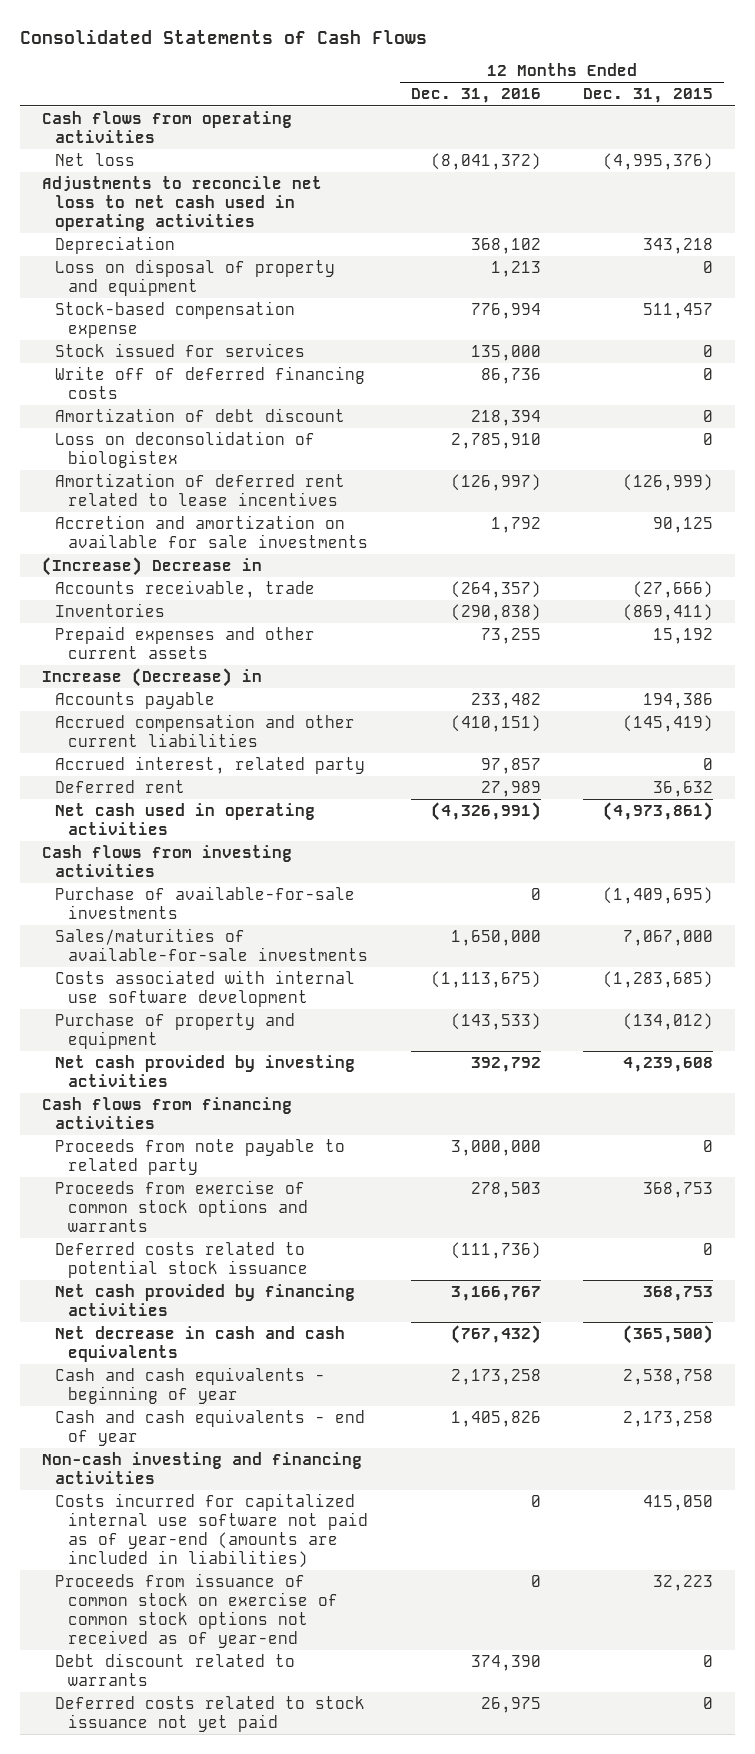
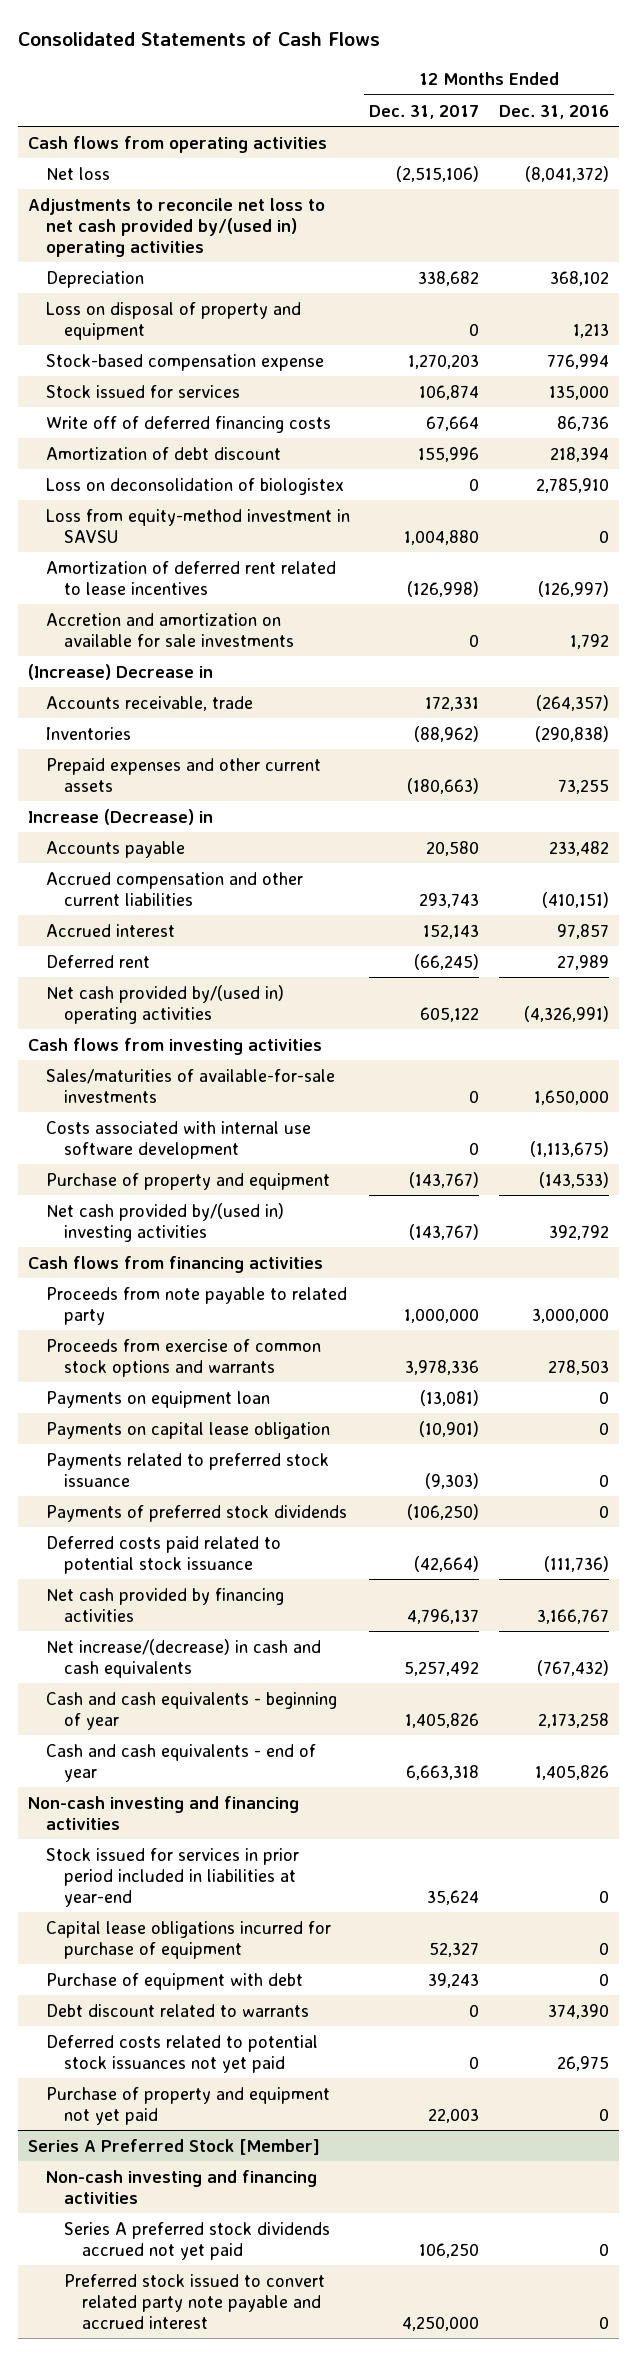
- | 12 Months Ended Dec. 31, 2016 | 12 Months Ended Dec. 31, 2015
+ | 12 Months Ended Dec. 31, 2017 | 12 Months Ended Dec. 31, 2016
- Adjustments to reconcile net loss to net cash used in operating activities
+ Adjustments to reconcile net loss to net cash provided by/(used in) operating activities
+ Loss from equity-method investment in SAVSU | 1,004,880 | 0
- Accrued interest, related party | 97,857 | 0
+ Accrued interest | 152,143 | 97,857
- Net cash used in operating activities | (4,326,991) | (4,973,861)
+ Net cash provided by/(used in) operating activities | 605,122 | (4,326,991)
- Purchase of available-for-sale investments | 0 | (1,409,695)
- Net cash provided by investing activities | 392,792 | 4,239,608
+ Net cash provided by/(used in) investing activities | (143,767) | 392,792
- Deferred costs related to potential stock issuance | (111,736) | 0
+ Payments on equipment loan | (13,081) | 0
+ Payments on capital lease obligation | (10,901) | 0
+ Payments related to preferred stock issuance | (9,303) | 0
+ Payments of preferred stock dividends | (106,250) | 0
+ Deferred costs paid related to potential stock issuance | (42,664) | (111,736)
- Net decrease in cash and cash equivalents | (767,432) | (365,500)
+ Net increase/(decrease) in cash and cash equivalents | 5,257,492 | (767,432)
- Costs incurred for capitalized internal use software not paid as of year-end (amounts are included in liabilities) | 0 | 415,050
- Proceeds from issuance of common stock on exercise of common stock options not received as of year-end | 0 | 32,223
+ Stock issued for services in prior period included in liabilities at year-end | 35,624 | 0
+ Capital lease obligations incurred for purchase of equipment | 52,327 | 0
+ Purchase of equipment with debt | 39,243 | 0
- Deferred costs related to stock issuance not yet paid | 26,975 | 0
+ Deferred costs related to potential stock issuances not yet paid | 0 | 26,975
+ Purchase of property and equipment not yet paid | 22,003 | 0
+ Series A Preferred Stock [Member]
+ Non-cash investing and financing activities
+ Series A preferred stock dividends accrued not yet paid | 106,250 | 0
+ Preferred stock issued to convert related party note payable and accrued interest | 4,250,000 | 0

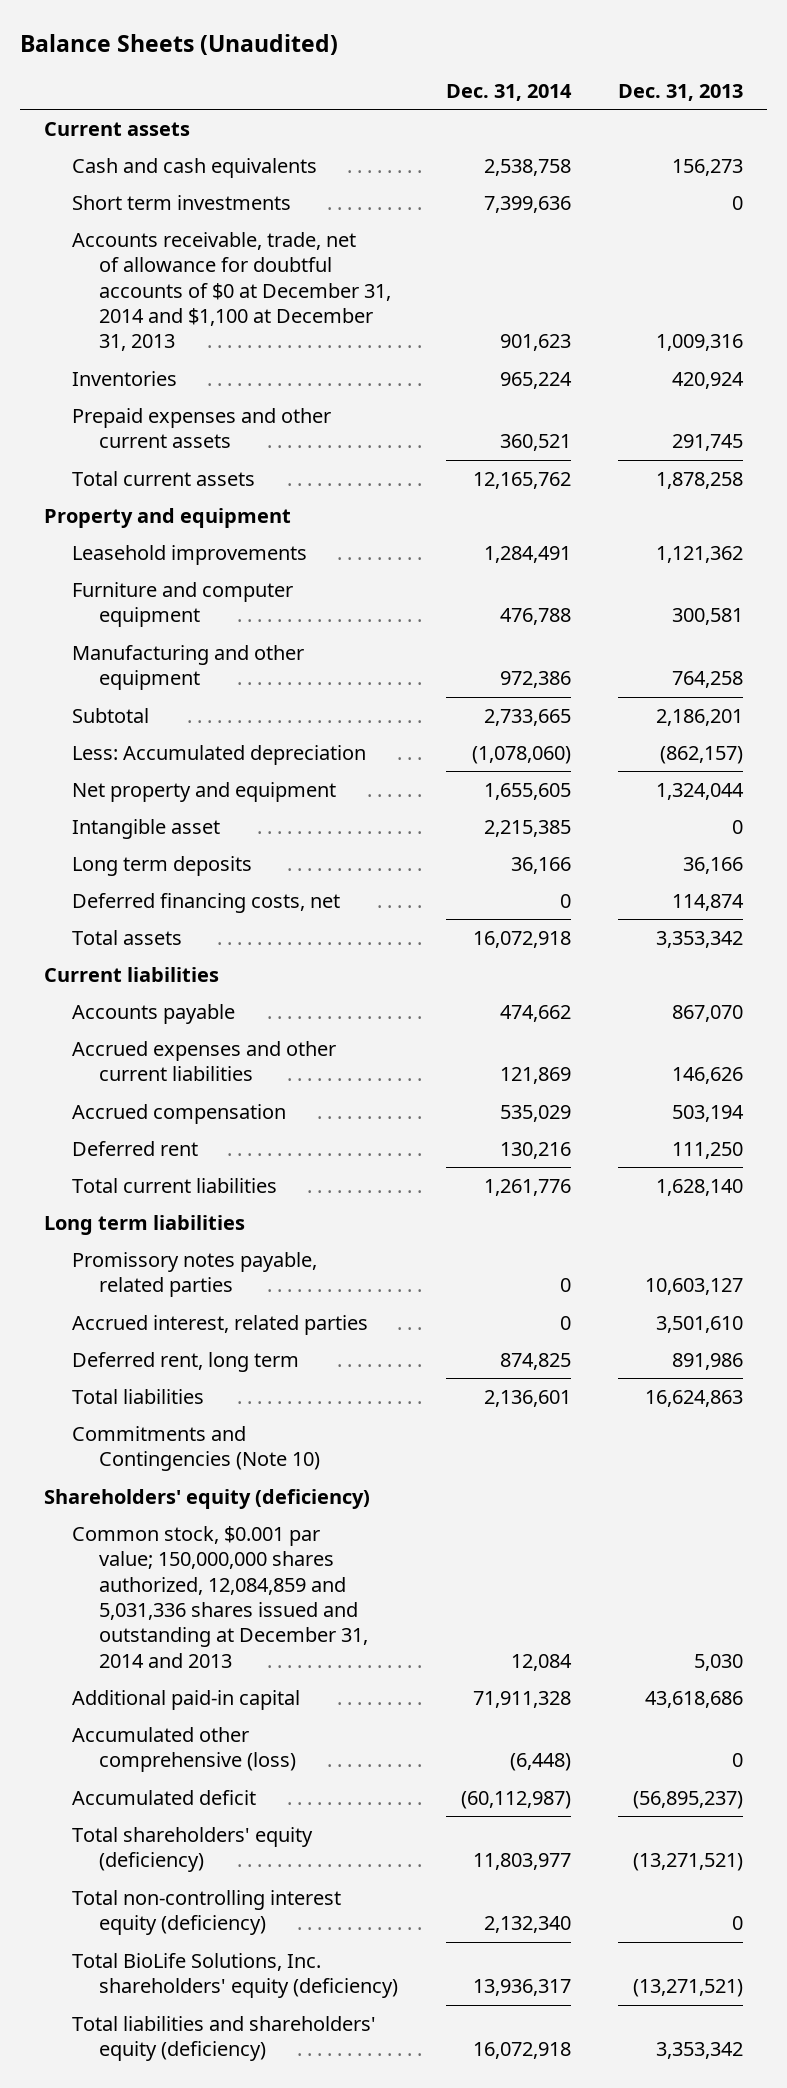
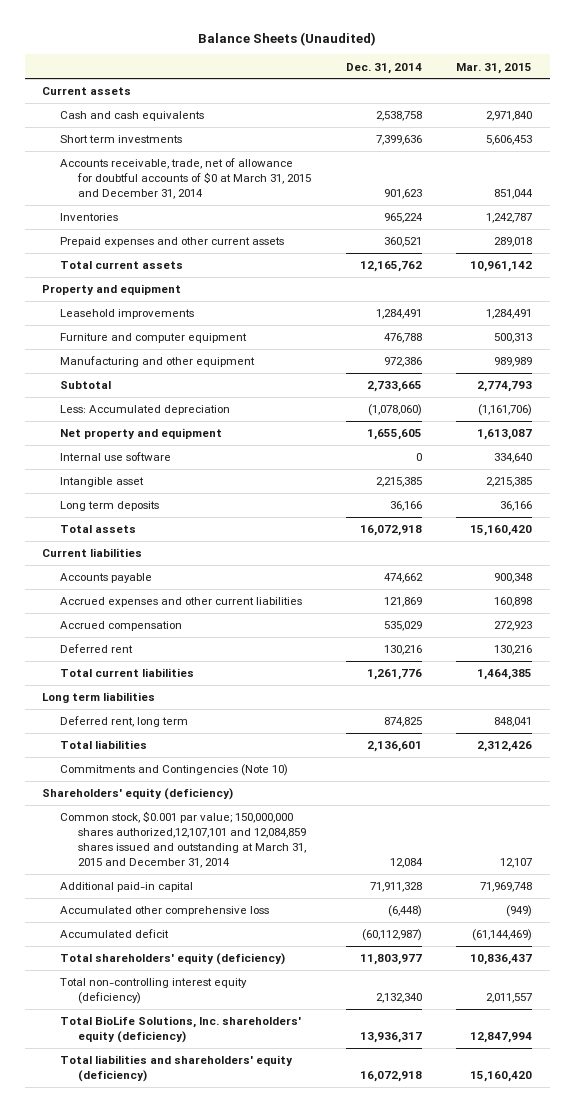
- | Dec. 31, 2014 | Dec. 31, 2013
+ | Dec. 31, 2014 | Mar. 31, 2015
- Accounts receivable, trade, net of allowance for doubtful accounts of $0 at December 31, 2014 and $1,100 at December 31, 2013 | 901,623 | 1,009,316
+ Accounts receivable, trade, net of allowance for doubtful accounts of $0 at March 31, 2015 and December 31, 2014 | 901,623 | 851,044
+ Internal use software | 0 | 334,640
- Deferred financing costs, net | 0 | 114,874
- Promissory notes payable, related parties | 0 | 10,603,127
- Accrued interest, related parties | 0 | 3,501,610
- Common stock, $0.001 par value; 150,000,000 shares authorized, 12,084,859 and 5,031,336 shares issued and outstanding at December 31, 2014 and 2013 | 12,084 | 5,030
+ Common stock, $0.001 par value; 150,000,000 shares authorized,12,107,101 and 12,084,859 shares issued and outstanding at March 31, 2015 and December 31, 2014 | 12,084 | 12,107
- Accumulated other comprehensive (loss) | (6,448) | 0
+ Accumulated other comprehensive loss | (6,448) | (949)

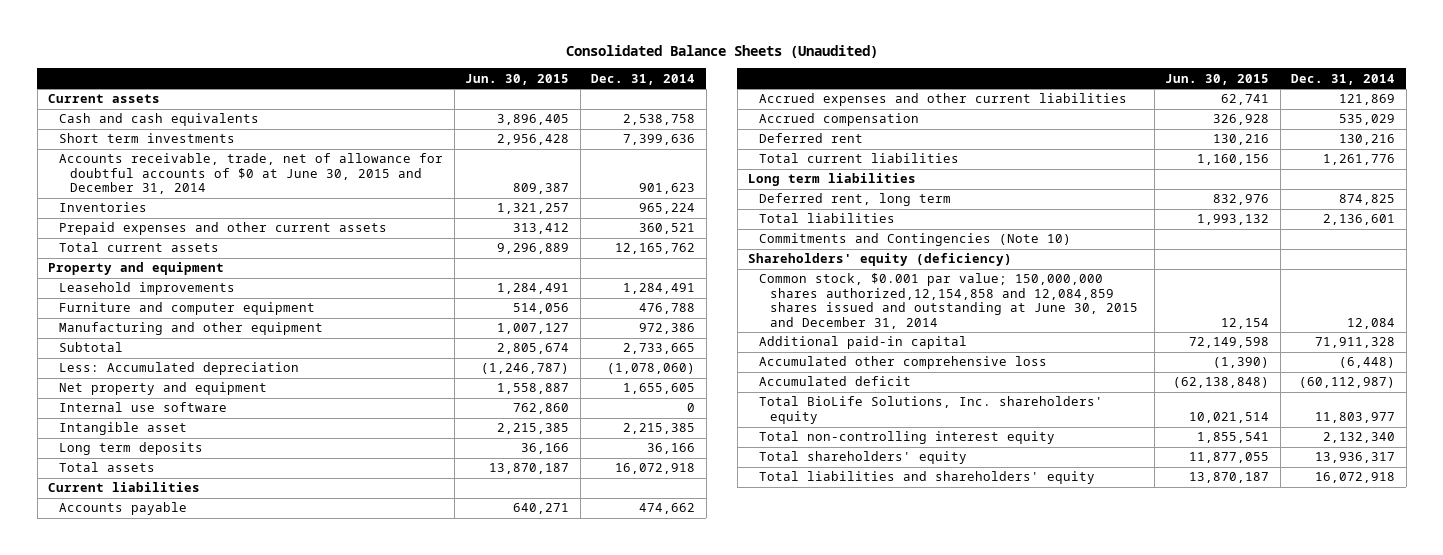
- Balance Sheets (Unaudited)
+ Consolidated Balance Sheets (Unaudited)
- | Dec. 31, 2014 | Mar. 31, 2015
+ | Jun. 30, 2015 | Dec. 31, 2014
- Accounts receivable, trade, net of allowance for doubtful accounts of $0 at March 31, 2015 and December 31, 2014 | 901,623 | 851,044
+ Accounts receivable, trade, net of allowance for doubtful accounts of $0 at June 30, 2015 and December 31, 2014 | 809,387 | 901,623
- Common stock, $0.001 par value; 150,000,000 shares authorized,12,107,101 and 12,084,859 shares issued and outstanding at March 31, 2015 and December 31, 2014 | 12,084 | 12,107
+ Common stock, $0.001 par value; 150,000,000 shares authorized,12,154,858 and 12,084,859 shares issued and outstanding at June 30, 2015 and December 31, 2014 | 12,154 | 12,084
- Total shareholders' equity (deficiency) | 11,803,977 | 10,836,437
- Total non-controlling interest equity (deficiency) | 2,132,340 | 2,011,557
- Total BioLife Solutions, Inc. shareholders' equity (deficiency) | 13,936,317 | 12,847,994
- Total liabilities and shareholders' equity (deficiency) | 16,072,918 | 15,160,420
+ Total BioLife Solutions, Inc. shareholders' equity | 10,021,514 | 11,803,977
+ Total non-controlling interest equity | 1,855,541 | 2,132,340
+ Total shareholders' equity | 11,877,055 | 13,936,317
+ Total liabilities and shareholders' equity | 13,870,187 | 16,072,918

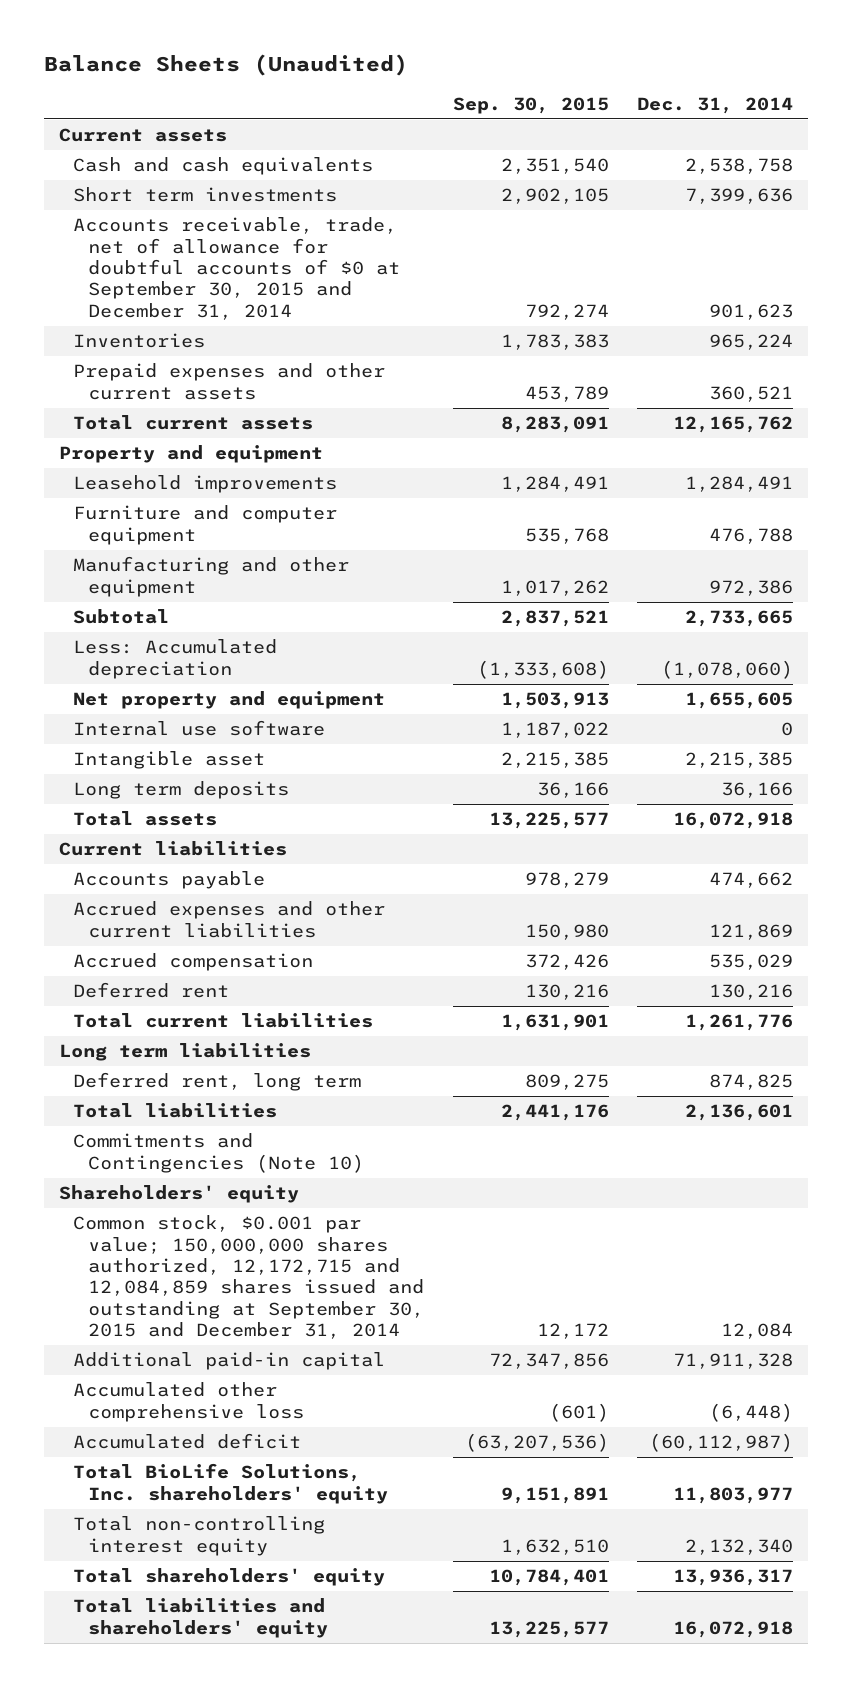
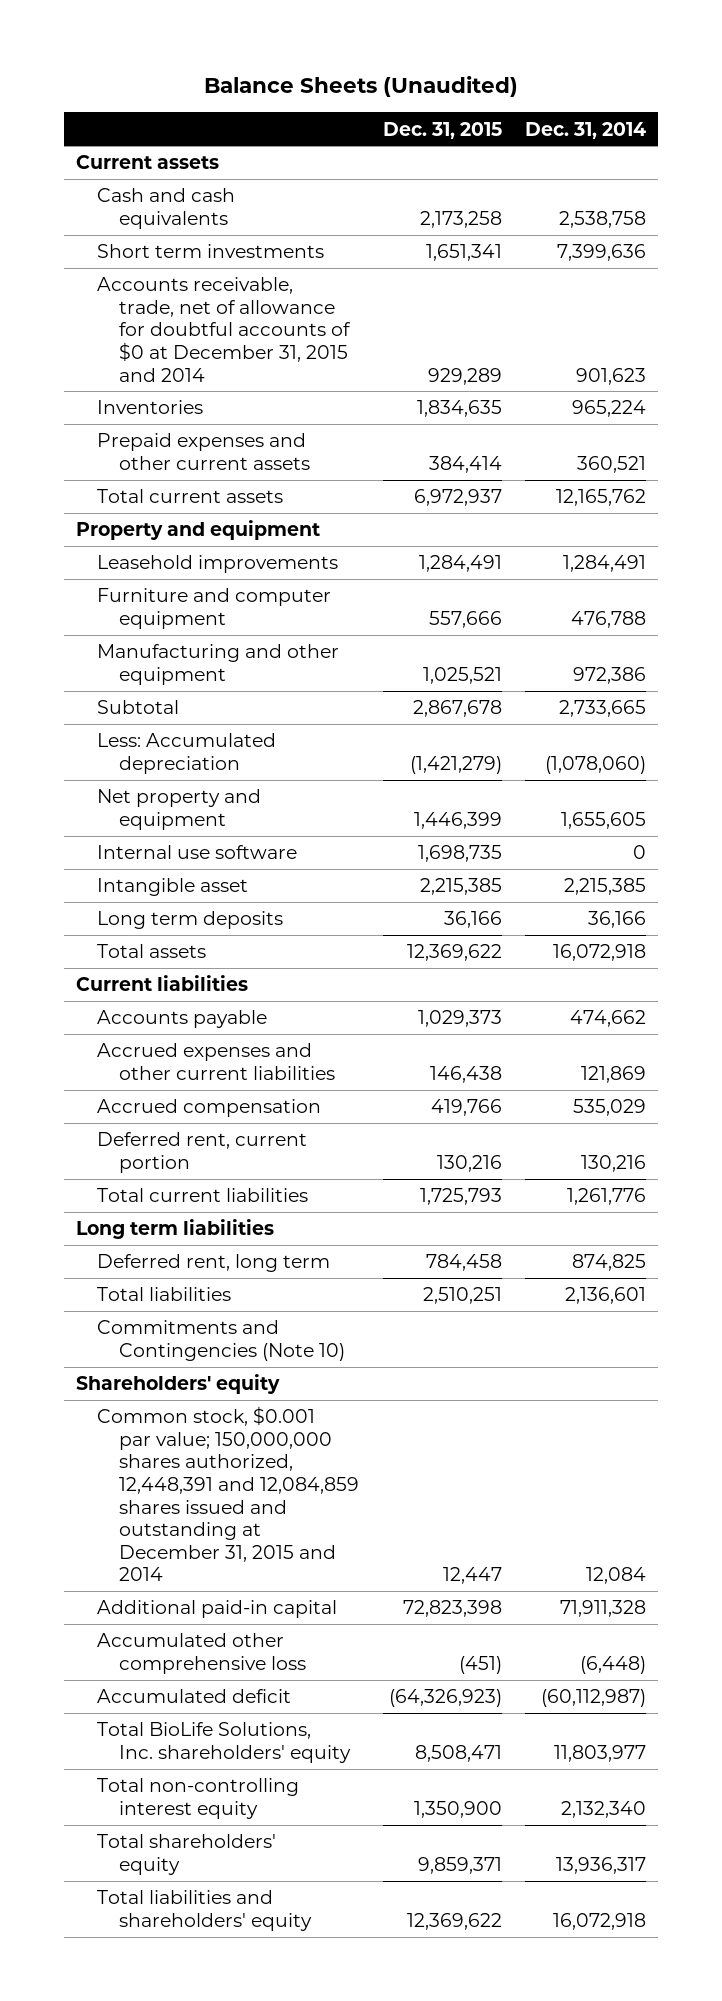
- | Sep. 30, 2015 | Dec. 31, 2014
+ | Dec. 31, 2015 | Dec. 31, 2014
- Accounts receivable, trade, net of allowance for doubtful accounts of $0 at September 30, 2015 and December 31, 2014 | 792,274 | 901,623
+ Accounts receivable, trade, net of allowance for doubtful accounts of $0 at December 31, 2015 and 2014 | 929,289 | 901,623
- Deferred rent | 130,216 | 130,216
+ Deferred rent, current portion | 130,216 | 130,216
- Common stock, $0.001 par value; 150,000,000 shares authorized, 12,172,715 and 12,084,859 shares issued and outstanding at September 30, 2015 and December 31, 2014 | 12,172 | 12,084
+ Common stock, $0.001 par value; 150,000,000 shares authorized, 12,448,391 and 12,084,859 shares issued and outstanding at December 31, 2015 and 2014 | 12,447 | 12,084

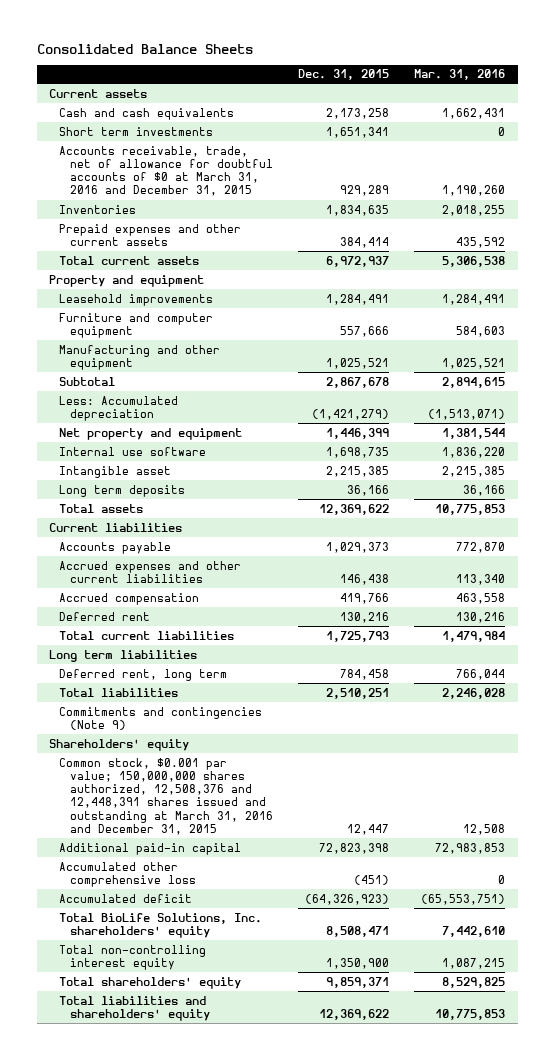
- Balance Sheets (Unaudited)
+ Consolidated Balance Sheets
- | Dec. 31, 2015 | Dec. 31, 2014
+ | Dec. 31, 2015 | Mar. 31, 2016
- Accounts receivable, trade, net of allowance for doubtful accounts of $0 at December 31, 2015 and 2014 | 929,289 | 901,623
+ Accounts receivable, trade, net of allowance for doubtful accounts of $0 at March 31, 2016 and December 31, 2015 | 929,289 | 1,190,260
- Deferred rent, current portion | 130,216 | 130,216
+ Deferred rent | 130,216 | 130,216
- Commitments and Contingencies (Note 10)
+ Commitments and contingencies (Note 9)
- Common stock, $0.001 par value; 150,000,000 shares authorized, 12,448,391 and 12,084,859 shares issued and outstanding at December 31, 2015 and 2014 | 12,447 | 12,084
+ Common stock, $0.001 par value; 150,000,000 shares authorized, 12,508,376 and 12,448,391 shares issued and outstanding at March 31, 2016 and December 31, 2015 | 12,447 | 12,508

